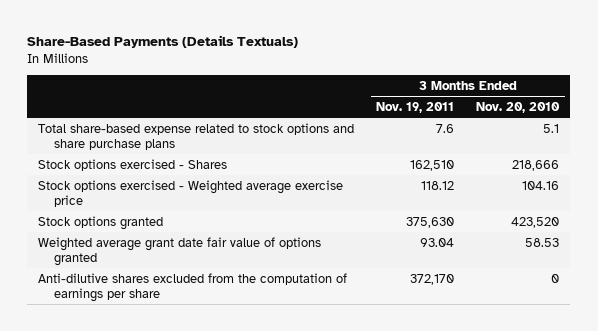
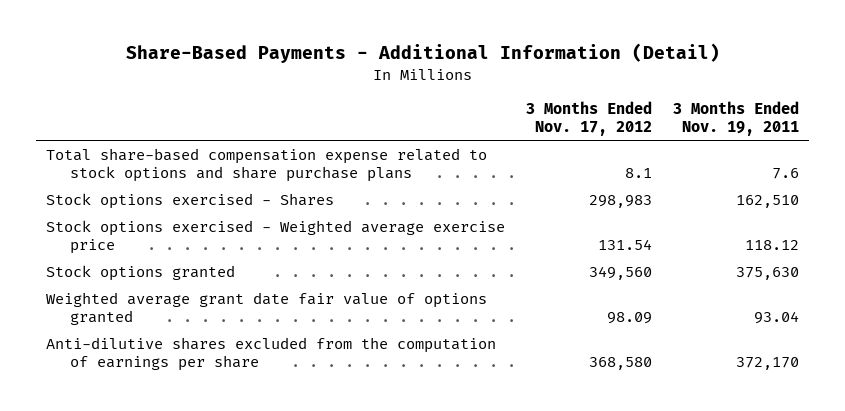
- Share-Based Payments (Details Textuals)
+ Share-Based Payments - Additional Information (Detail)
- | 3 Months Ended Nov. 19, 2011 | 3 Months Ended Nov. 20, 2010
+ | 3 Months Ended Nov. 17, 2012 | 3 Months Ended Nov. 19, 2011
- Total share-based expense related to stock options and share purchase plans | 7.6 | 5.1
+ Total share-based compensation expense related to stock options and share purchase plans | 8.1 | 7.6

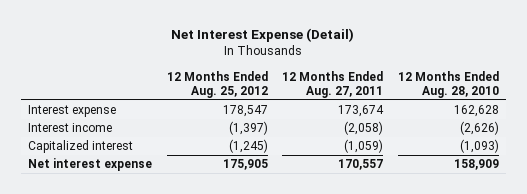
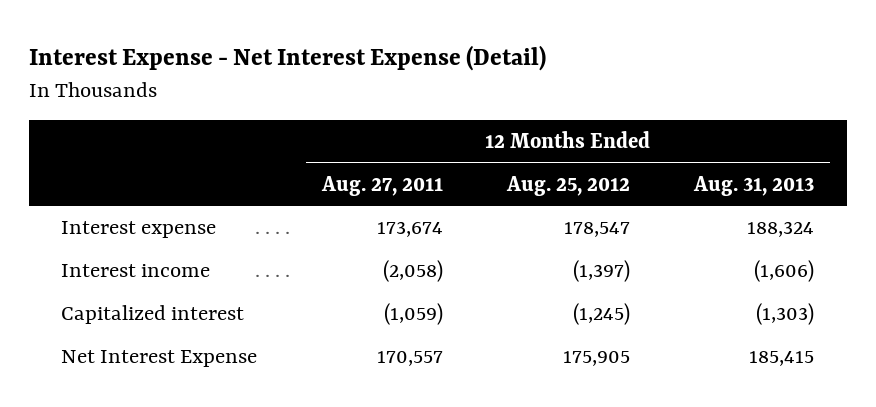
- Net Interest Expense (Detail)
+ Interest Expense - Net Interest Expense (Detail)
- | 12 Months Ended Aug. 25, 2012 | 12 Months Ended Aug. 27, 2011 | 12 Months Ended Aug. 28, 2010
+ | 12 Months Ended Aug. 27, 2011 | 12 Months Ended Aug. 25, 2012 | 12 Months Ended Aug. 31, 2013
- Net interest expense | 175,905 | 170,557 | 158,909
+ Net Interest Expense | 170,557 | 175,905 | 185,415

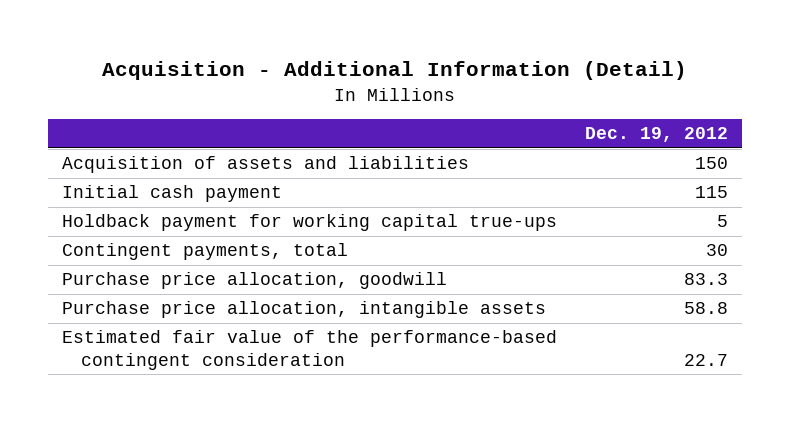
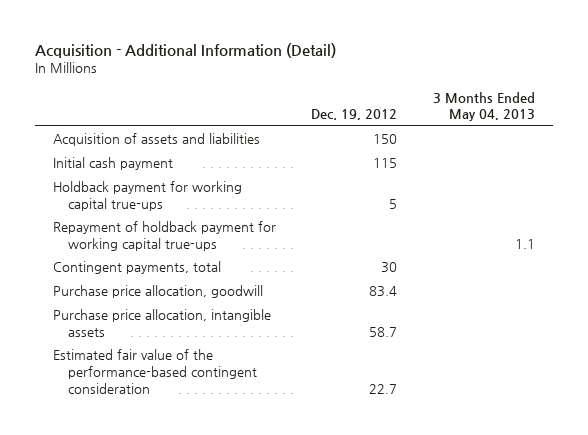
- | Dec. 19, 2012
+ | Dec. 19, 2012 | 3 Months Ended May 04, 2013
+ Repayment of holdback payment for working capital true-ups | | 1.1
- Purchase price allocation, goodwill | 83.3
- Purchase price allocation, intangible assets | 58.8
+ Purchase price allocation, goodwill | 83.4 |
+ Purchase price allocation, intangible assets | 58.7 |

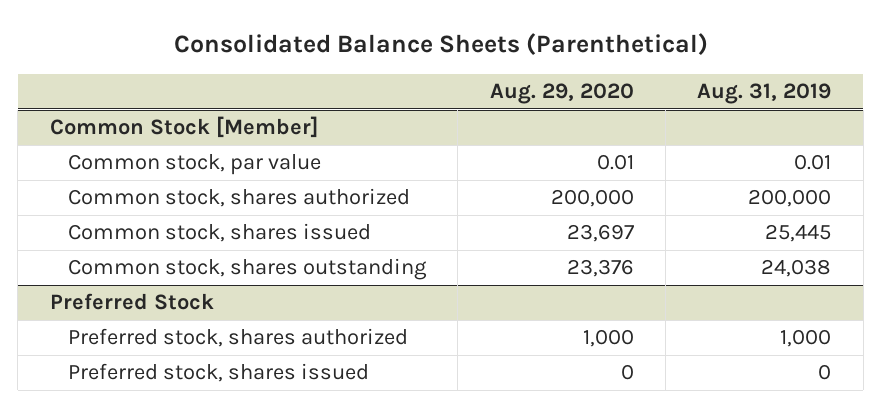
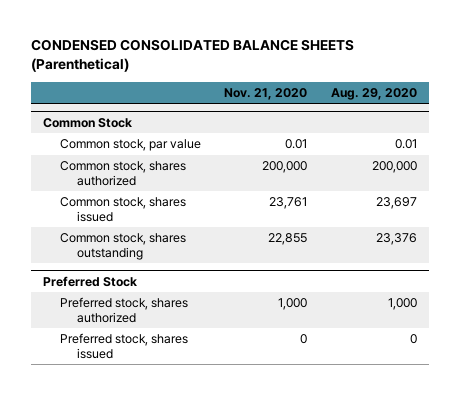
- Consolidated Balance Sheets (Parenthetical)
+ CONDENSED CONSOLIDATED BALANCE SHEETS (Parenthetical)
- | Aug. 29, 2020 | Aug. 31, 2019
+ | Nov. 21, 2020 | Aug. 29, 2020
- Common Stock [Member]
+ Common Stock

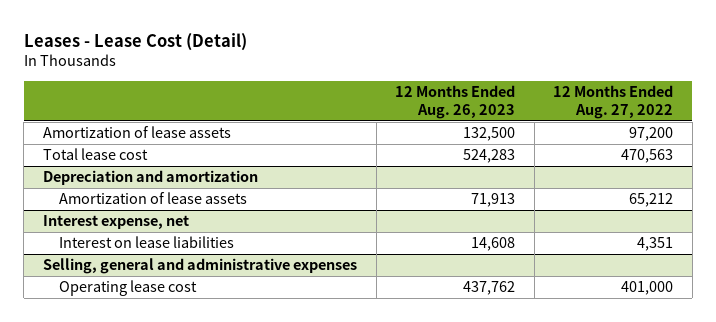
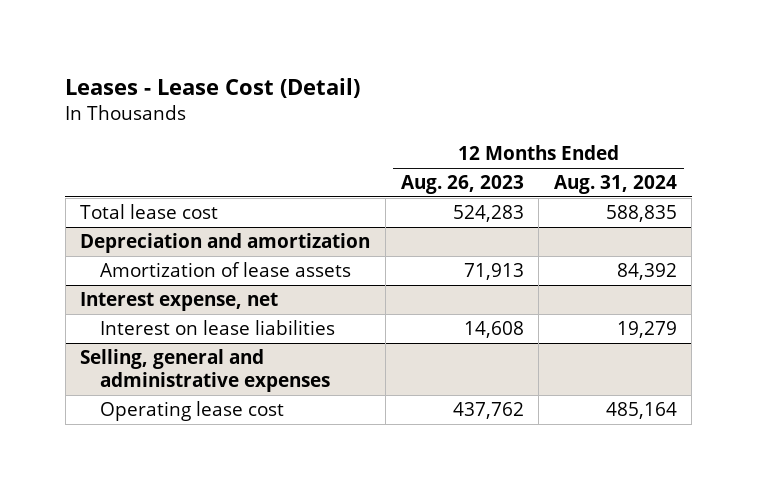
- | 12 Months Ended Aug. 26, 2023 | 12 Months Ended Aug. 27, 2022
+ | 12 Months Ended Aug. 26, 2023 | 12 Months Ended Aug. 31, 2024
- Amortization of lease assets | 132,500 | 97,200

